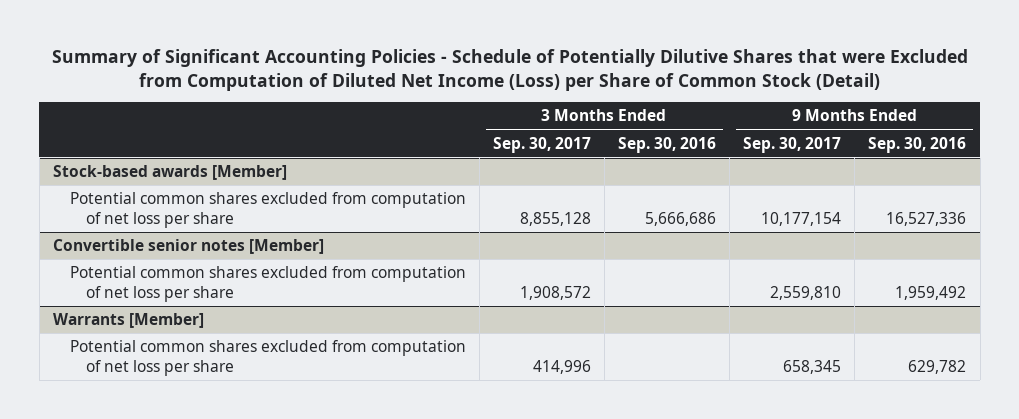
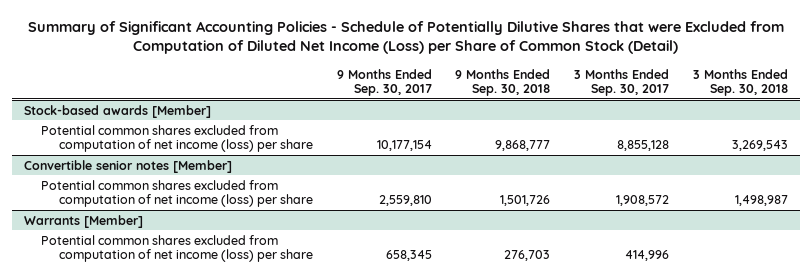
- | 3 Months Ended Sep. 30, 2017 | 3 Months Ended Sep. 30, 2016 | 9 Months Ended Sep. 30, 2017 | 9 Months Ended Sep. 30, 2016
+ | 9 Months Ended Sep. 30, 2017 | 9 Months Ended Sep. 30, 2018 | 3 Months Ended Sep. 30, 2017 | 3 Months Ended Sep. 30, 2018
@ Stock-based awards [Member]
- Potential common shares excluded from computation of net loss per share | 8,855,128 | 5,666,686 | 10,177,154 | 16,527,336
+ Potential common shares excluded from computation of net income (loss) per share | 10,177,154 | 9,868,777 | 8,855,128 | 3,269,543
@ Convertible senior notes [Member]
- Potential common shares excluded from computation of net loss per share | 1,908,572 | | 2,559,810 | 1,959,492
+ Potential common shares excluded from computation of net income (loss) per share | 2,559,810 | 1,501,726 | 1,908,572 | 1,498,987
@ Warrants [Member]
- Potential common shares excluded from computation of net loss per share | 414,996 | | 658,345 | 629,782
+ Potential common shares excluded from computation of net income (loss) per share | 658,345 | 276,703 | 414,996 |

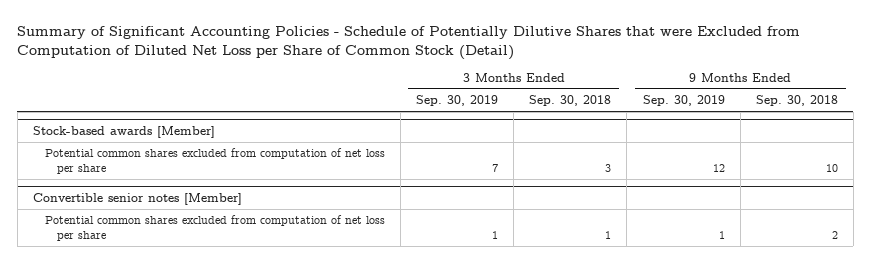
- Summary of Significant Accounting Policies - Schedule of Potentially Dilutive Shares that were Excluded from Computation of Diluted Net Income (Loss) per Share of Common Stock (Detail)
+ Summary of Significant Accounting Policies - Schedule of Potentially Dilutive Shares that were Excluded from Computation of Diluted Net Loss per Share of Common Stock (Detail)
- | 9 Months Ended Sep. 30, 2017 | 9 Months Ended Sep. 30, 2018 | 3 Months Ended Sep. 30, 2017 | 3 Months Ended Sep. 30, 2018
+ | 3 Months Ended Sep. 30, 2019 | 3 Months Ended Sep. 30, 2018 | 9 Months Ended Sep. 30, 2019 | 9 Months Ended Sep. 30, 2018
@ Stock-based awards [Member]
- Potential common shares excluded from computation of net income (loss) per share | 10,177,154 | 9,868,777 | 8,855,128 | 3,269,543
+ Potential common shares excluded from computation of net loss per share | 7 | 3 | 12 | 10
@ Convertible senior notes [Member]
- Potential common shares excluded from computation of net income (loss) per share | 2,559,810 | 1,501,726 | 1,908,572 | 1,498,987
- Warrants [Member]
- Potential common shares excluded from computation of net income (loss) per share | 658,345 | 276,703 | 414,996 |
@ Convertible senior notes [Member]
+ Potential common shares excluded from computation of net loss per share | 1 | 1 | 1 | 2

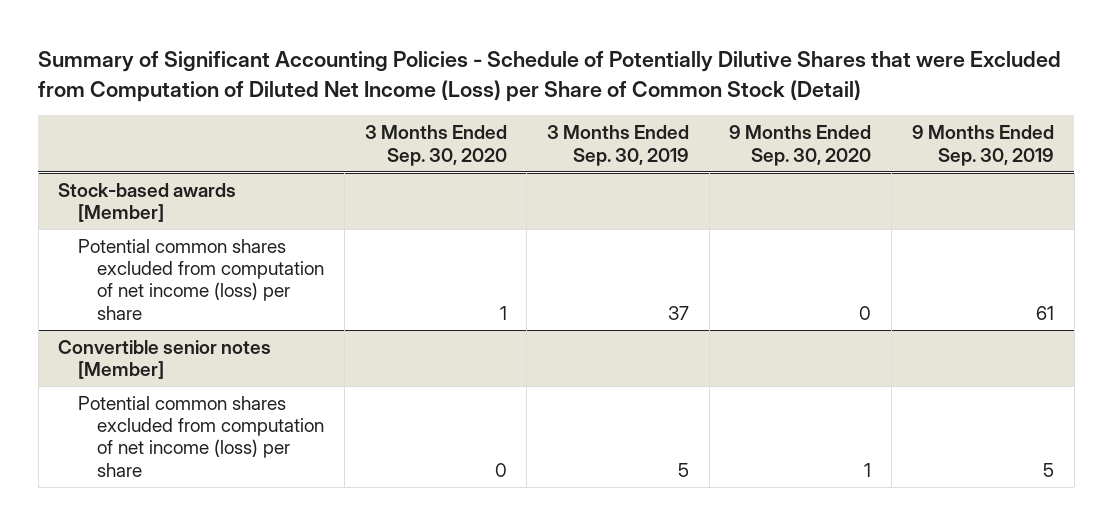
- Summary of Significant Accounting Policies - Schedule of Potentially Dilutive Shares that were Excluded from Computation of Diluted Net Loss per Share of Common Stock (Detail)
+ Summary of Significant Accounting Policies - Schedule of Potentially Dilutive Shares that were Excluded from Computation of Diluted Net Income (Loss) per Share of Common Stock (Detail)
- | 3 Months Ended Sep. 30, 2019 | 3 Months Ended Sep. 30, 2018 | 9 Months Ended Sep. 30, 2019 | 9 Months Ended Sep. 30, 2018
+ | 3 Months Ended Sep. 30, 2020 | 3 Months Ended Sep. 30, 2019 | 9 Months Ended Sep. 30, 2020 | 9 Months Ended Sep. 30, 2019
@ Stock-based awards [Member]
- Potential common shares excluded from computation of net loss per share | 7 | 3 | 12 | 10
+ Potential common shares excluded from computation of net income (loss) per share | 1 | 37 | 0 | 61
@ Convertible senior notes [Member]
- Potential common shares excluded from computation of net loss per share | 1 | 1 | 1 | 2
+ Potential common shares excluded from computation of net income (loss) per share | 0 | 5 | 1 | 5

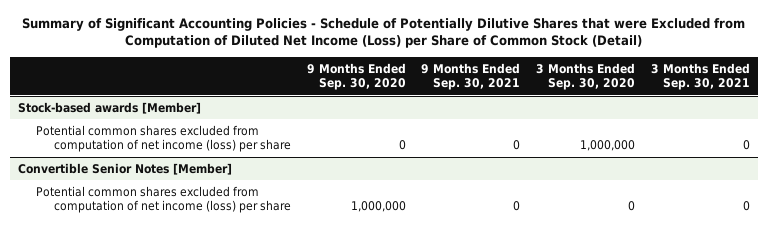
- | 3 Months Ended Sep. 30, 2020 | 3 Months Ended Sep. 30, 2019 | 9 Months Ended Sep. 30, 2020 | 9 Months Ended Sep. 30, 2019
+ | 9 Months Ended Sep. 30, 2020 | 9 Months Ended Sep. 30, 2021 | 3 Months Ended Sep. 30, 2020 | 3 Months Ended Sep. 30, 2021
@ Stock-based awards [Member]
- Potential common shares excluded from computation of net income (loss) per share | 1 | 37 | 0 | 61
- Convertible senior notes [Member]
- Potential common shares excluded from computation of net income (loss) per share | 0 | 5 | 1 | 5
@ Stock-based awards [Member]
+ Potential common shares excluded from computation of net income (loss) per share | 0 | 0 | 1,000,000 | 0
+ Convertible Senior Notes [Member]
+ Potential common shares excluded from computation of net income (loss) per share | 1,000,000 | 0 | 0 | 0

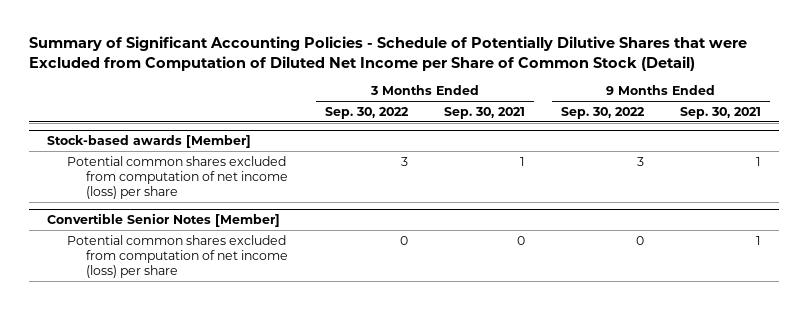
- Summary of Significant Accounting Policies - Schedule of Potentially Dilutive Shares that were Excluded from Computation of Diluted Net Income (Loss) per Share of Common Stock (Detail)
+ Summary of Significant Accounting Policies - Schedule of Potentially Dilutive Shares that were Excluded from Computation of Diluted Net Income per Share of Common Stock (Detail)
- | 9 Months Ended Sep. 30, 2020 | 9 Months Ended Sep. 30, 2021 | 3 Months Ended Sep. 30, 2020 | 3 Months Ended Sep. 30, 2021
+ | 3 Months Ended Sep. 30, 2022 | 3 Months Ended Sep. 30, 2021 | 9 Months Ended Sep. 30, 2022 | 9 Months Ended Sep. 30, 2021
@ Stock-based awards [Member]
- Potential common shares excluded from computation of net income (loss) per share | 0 | 0 | 1,000,000 | 0
+ Potential common shares excluded from computation of net income (loss) per share | 3 | 1 | 3 | 1
@ Convertible Senior Notes [Member]
- Potential common shares excluded from computation of net income (loss) per share | 1,000,000 | 0 | 0 | 0
+ Potential common shares excluded from computation of net income (loss) per share | 0 | 0 | 0 | 1

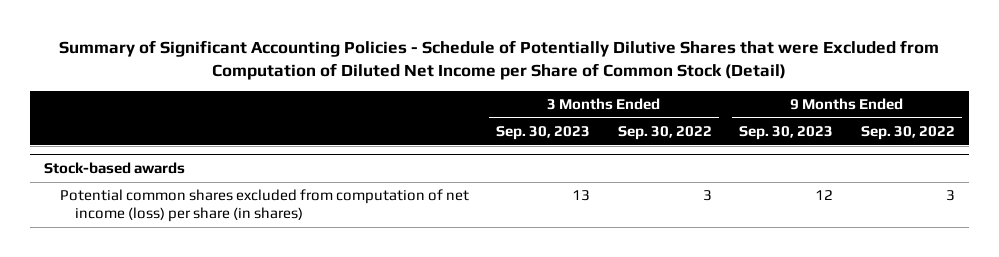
- | 3 Months Ended Sep. 30, 2022 | 3 Months Ended Sep. 30, 2021 | 9 Months Ended Sep. 30, 2022 | 9 Months Ended Sep. 30, 2021
+ | 3 Months Ended Sep. 30, 2023 | 3 Months Ended Sep. 30, 2022 | 9 Months Ended Sep. 30, 2023 | 9 Months Ended Sep. 30, 2022
- Stock-based awards [Member]
- Potential common shares excluded from computation of net income (loss) per share | 3 | 1 | 3 | 1
- Convertible Senior Notes [Member]
- Potential common shares excluded from computation of net income (loss) per share | 0 | 0 | 0 | 1
+ Stock-based awards
+ Potential common shares excluded from computation of net income (loss) per share (in shares) | 13 | 3 | 12 | 3

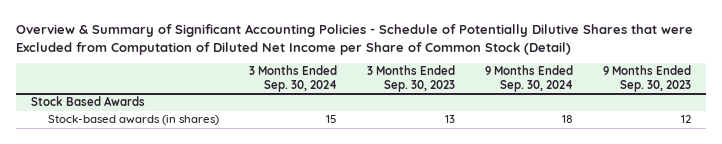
- Summary of Significant Accounting Policies - Schedule of Potentially Dilutive Shares that were Excluded from Computation of Diluted Net Income per Share of Common Stock (Detail)
+ Overview & Summary of Significant Accounting Policies - Schedule of Potentially Dilutive Shares that were Excluded from Computation of Diluted Net Income per Share of Common Stock (Detail)
- | 3 Months Ended Sep. 30, 2023 | 3 Months Ended Sep. 30, 2022 | 9 Months Ended Sep. 30, 2023 | 9 Months Ended Sep. 30, 2022
+ | 3 Months Ended Sep. 30, 2024 | 3 Months Ended Sep. 30, 2023 | 9 Months Ended Sep. 30, 2024 | 9 Months Ended Sep. 30, 2023
- Stock-based awards
- Potential common shares excluded from computation of net income (loss) per share (in shares) | 13 | 3 | 12 | 3
+ Stock Based Awards
+ Stock-based awards (in shares) | 15 | 13 | 18 | 12

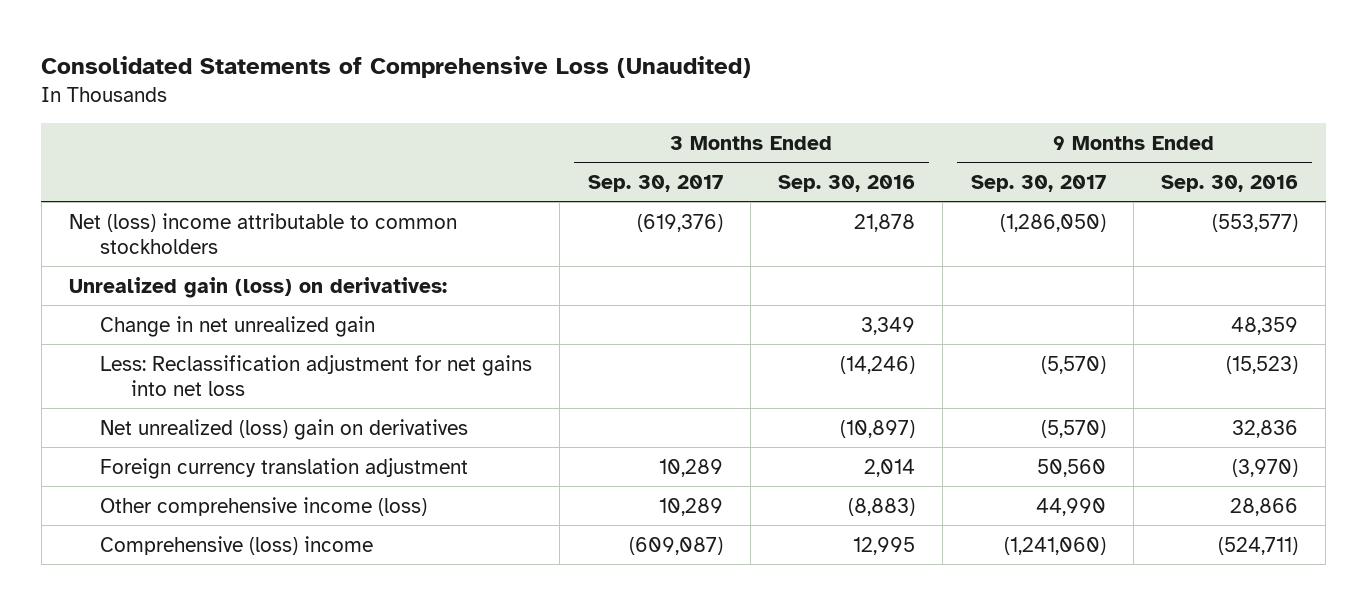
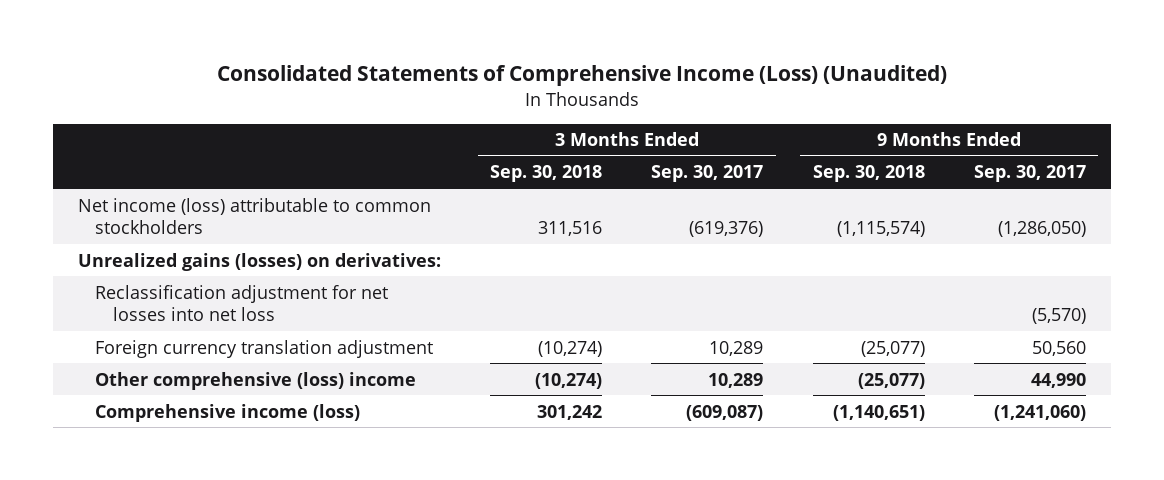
- Consolidated Statements of Comprehensive Loss (Unaudited)
+ Consolidated Statements of Comprehensive Income (Loss) (Unaudited)
- | 3 Months Ended Sep. 30, 2017 | 3 Months Ended Sep. 30, 2016 | 9 Months Ended Sep. 30, 2017 | 9 Months Ended Sep. 30, 2016
+ | 3 Months Ended Sep. 30, 2018 | 3 Months Ended Sep. 30, 2017 | 9 Months Ended Sep. 30, 2018 | 9 Months Ended Sep. 30, 2017
- Net (loss) income attributable to common stockholders | (619,376) | 21,878 | (1,286,050) | (553,577)
- Unrealized gain (loss) on derivatives:
- Change in net unrealized gain | | 3,349 | | 48,359
- Less: Reclassification adjustment for net gains into net loss | | (14,246) | (5,570) | (15,523)
- Net unrealized (loss) gain on derivatives | | (10,897) | (5,570) | 32,836
+ Net income (loss) attributable to common stockholders | 311,516 | (619,376) | (1,115,574) | (1,286,050)
+ Unrealized gains (losses) on derivatives:
+ Reclassification adjustment for net losses into net loss | | | | (5,570)
- Other comprehensive income (loss) | 10,289 | (8,883) | 44,990 | 28,866
- Comprehensive (loss) income | (609,087) | 12,995 | (1,241,060) | (524,711)
+ Other comprehensive (loss) income | (10,274) | 10,289 | (25,077) | 44,990
+ Comprehensive income (loss) | 301,242 | (609,087) | (1,140,651) | (1,241,060)

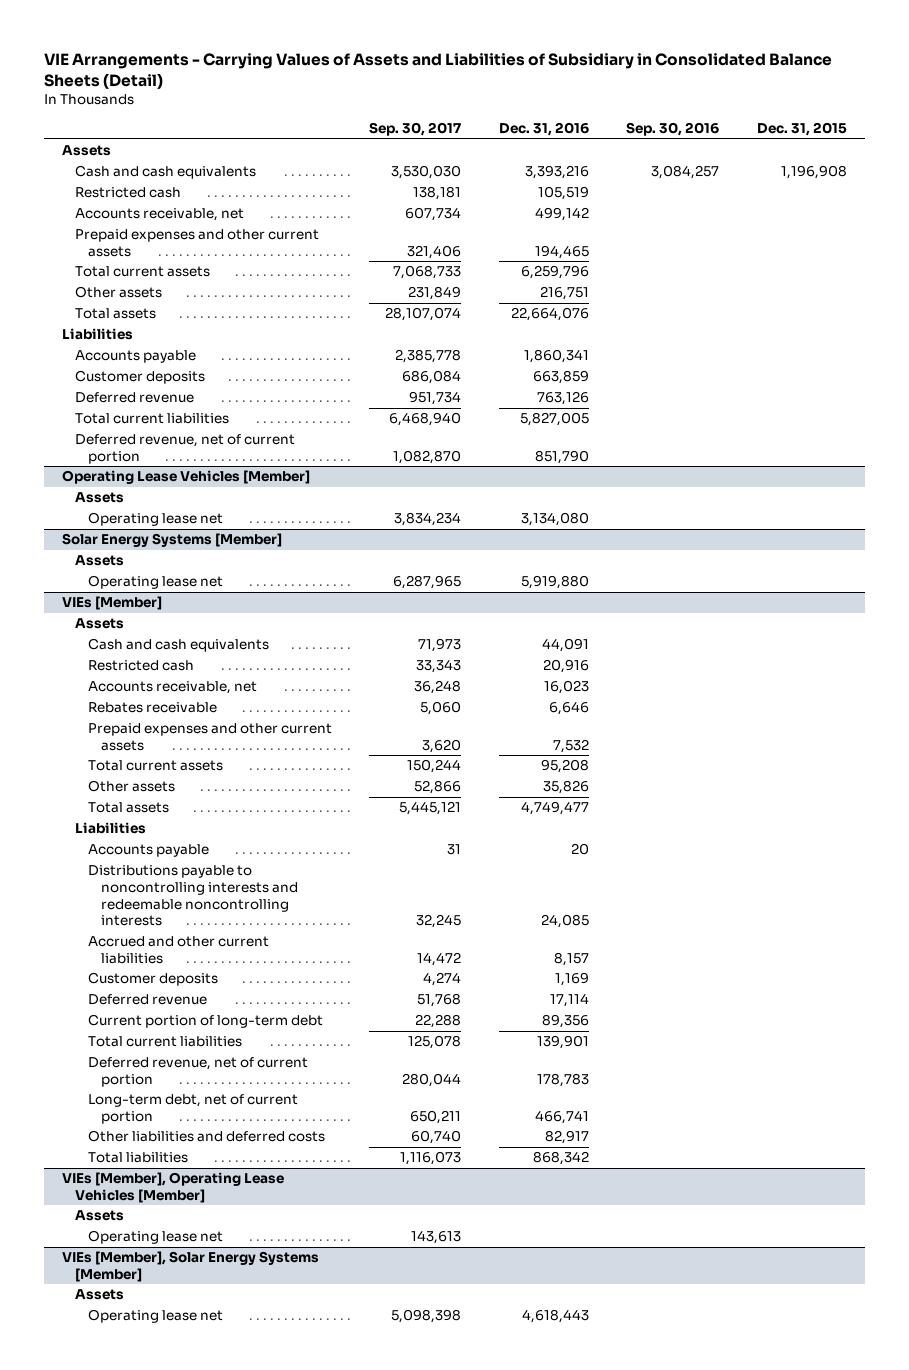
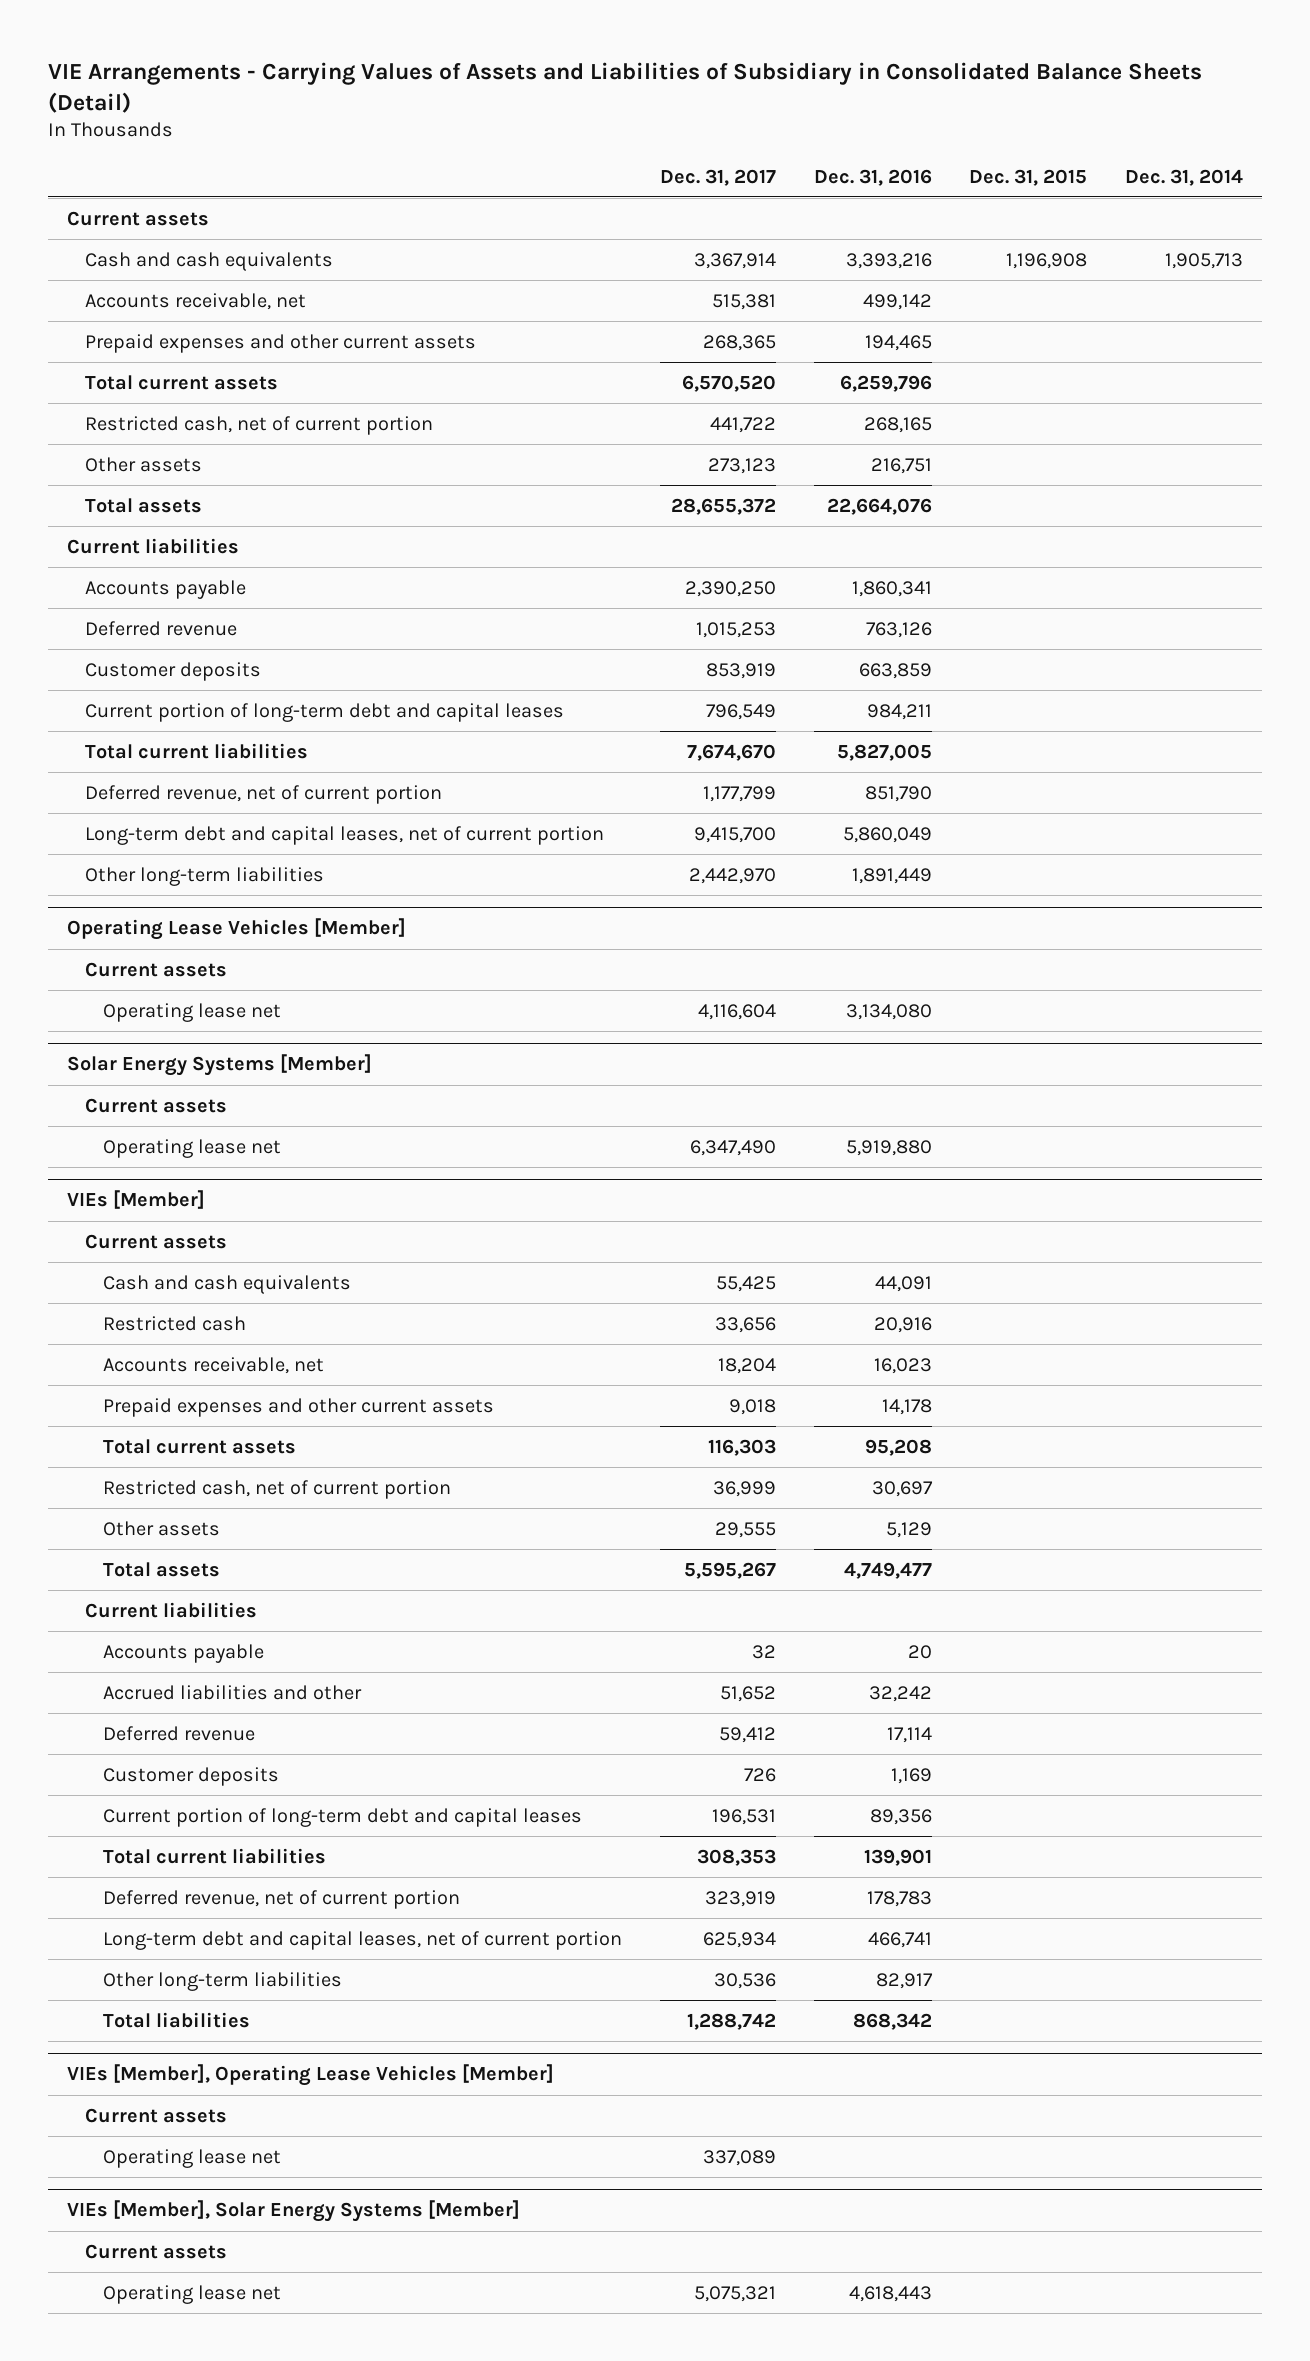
- | Sep. 30, 2017 | Dec. 31, 2016 | Sep. 30, 2016 | Dec. 31, 2015
+ | Dec. 31, 2017 | Dec. 31, 2016 | Dec. 31, 2015 | Dec. 31, 2014
- Assets
+ Current assets
- Restricted cash | 138,181 | 105,519 | |
+ Restricted cash, net of current portion | 441,722 | 268,165 | |
- Liabilities
+ Current liabilities
moved down: Customer deposits | 853,919 | 663,859 | |
+ Current portion of long-term debt and capital leases | 796,549 | 984,211 | |
+ Long-term debt and capital leases, net of current portion | 9,415,700 | 5,860,049 | |
+ Other long-term liabilities | 2,442,970 | 1,891,449 | |
@ Operating Lease Vehicles [Member]
- Assets
+ Current assets
@ Solar Energy Systems [Member]
- Assets
+ Current assets
@ VIEs [Member]
- Assets
+ Current assets
- Rebates receivable | 5,060 | 6,646 | |
- Prepaid expenses and other current assets | 3,620 | 7,532 | |
+ Prepaid expenses and other current assets | 9,018 | 14,178 | |
- Other assets | 52,866 | 35,826 | |
+ Restricted cash, net of current portion | 36,999 | 30,697 | |
+ Other assets | 29,555 | 5,129 | |
- Liabilities
+ Current liabilities
- Distributions payable to noncontrolling interests and redeemable noncontrolling interests | 32,245 | 24,085 | |
- Accrued and other current liabilities | 14,472 | 8,157 | |
+ Accrued liabilities and other | 51,652 | 32,242 | |
- Current portion of long-term debt | 22,288 | 89,356 | |
moved down: Customer deposits | 726 | 1,169 | |
+ Current portion of long-term debt and capital leases | 196,531 | 89,356 | |
- Long-term debt, net of current portion | 650,211 | 466,741 | |
- Other liabilities and deferred costs | 60,740 | 82,917 | |
+ Long-term debt and capital leases, net of current portion | 625,934 | 466,741 | |
+ Other long-term liabilities | 30,536 | 82,917 | |
@ VIEs [Member], Operating Lease Vehicles [Member]
- Assets
+ Current assets
@ VIEs [Member], Solar Energy Systems [Member]
- Assets
+ Current assets

